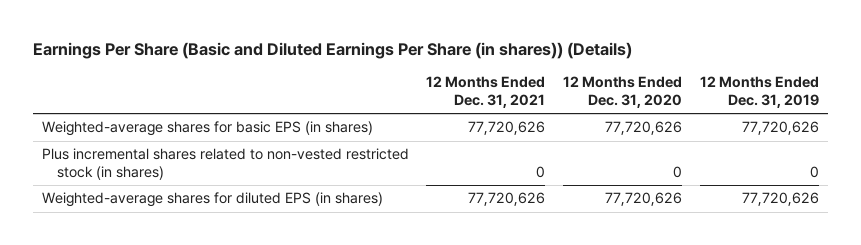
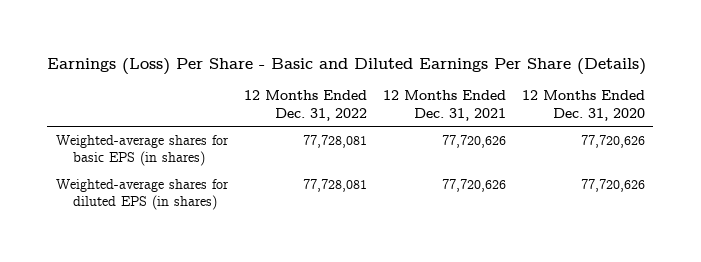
- Earnings Per Share (Basic and Diluted Earnings Per Share (in shares)) (Details)
+ Earnings (Loss) Per Share - Basic and Diluted Earnings Per Share (Details)
- | 12 Months Ended Dec. 31, 2021 | 12 Months Ended Dec. 31, 2020 | 12 Months Ended Dec. 31, 2019
+ | 12 Months Ended Dec. 31, 2022 | 12 Months Ended Dec. 31, 2021 | 12 Months Ended Dec. 31, 2020
- Plus incremental shares related to non-vested restricted stock (in shares) | 0 | 0 | 0

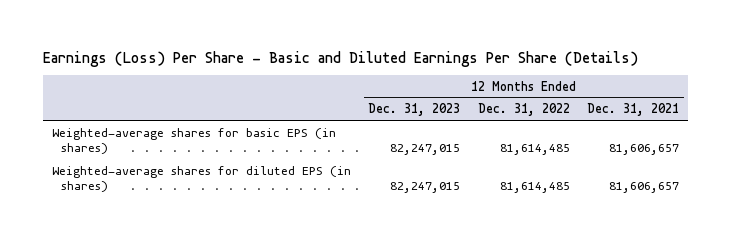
- | 12 Months Ended Dec. 31, 2022 | 12 Months Ended Dec. 31, 2021 | 12 Months Ended Dec. 31, 2020
+ | 12 Months Ended Dec. 31, 2023 | 12 Months Ended Dec. 31, 2022 | 12 Months Ended Dec. 31, 2021
- Weighted-average shares for basic EPS (in shares) | 77,728,081 | 77,720,626 | 77,720,626
- Weighted-average shares for diluted EPS (in shares) | 77,728,081 | 77,720,626 | 77,720,626
+ Weighted-average shares for basic EPS (in shares) | 82,247,015 | 81,614,485 | 81,606,657
+ Weighted-average shares for diluted EPS (in shares) | 82,247,015 | 81,614,485 | 81,606,657

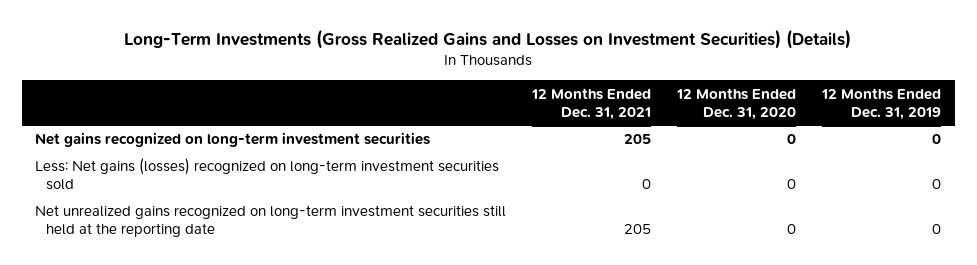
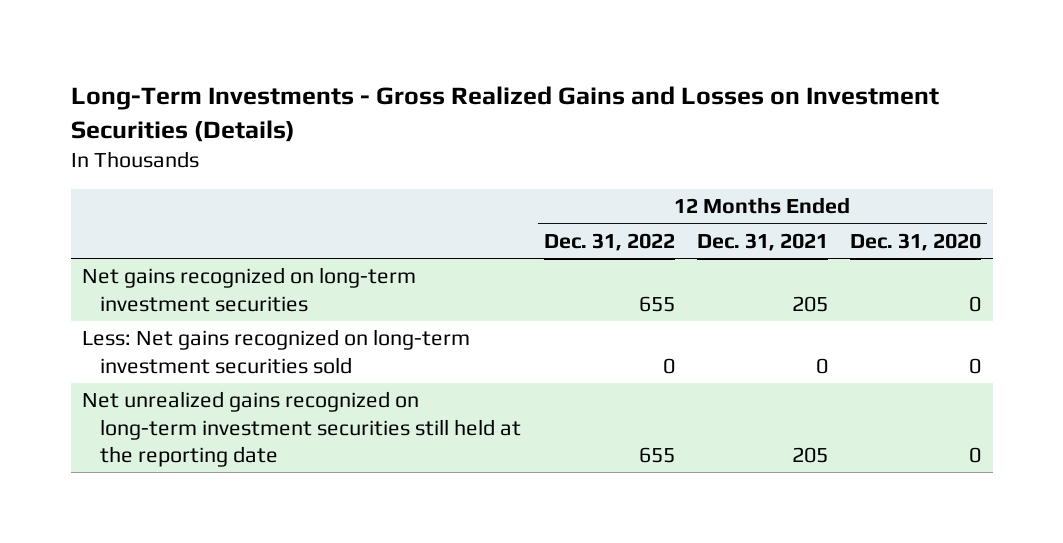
- Long-Term Investments (Gross Realized Gains and Losses on Investment Securities) (Details)
+ Long-Term Investments - Gross Realized Gains and Losses on Investment Securities (Details)
- | 12 Months Ended Dec. 31, 2021 | 12 Months Ended Dec. 31, 2020 | 12 Months Ended Dec. 31, 2019
+ | 12 Months Ended Dec. 31, 2022 | 12 Months Ended Dec. 31, 2021 | 12 Months Ended Dec. 31, 2020
- Less: Net gains (losses) recognized on long-term investment securities sold | 0 | 0 | 0
+ Less: Net gains recognized on long-term investment securities sold | 0 | 0 | 0

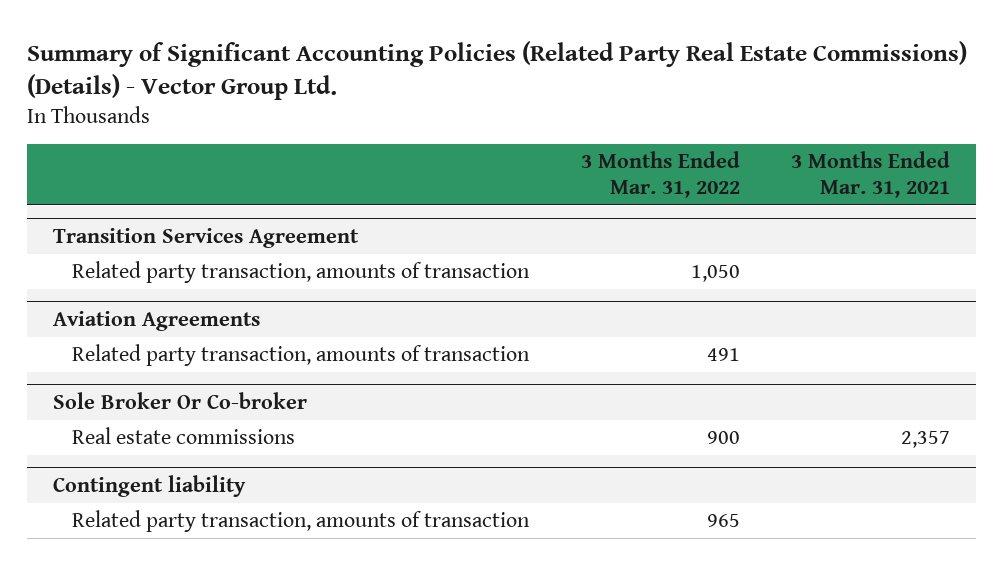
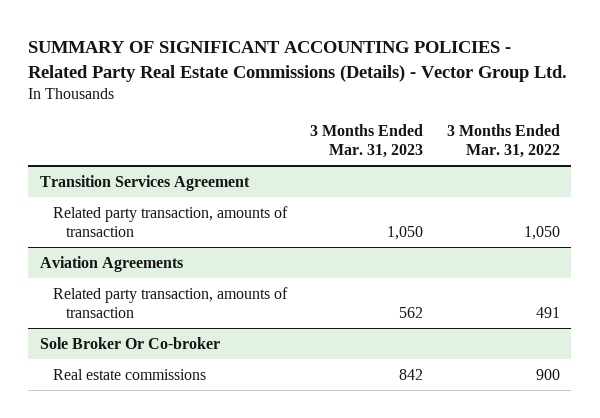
- Summary of Significant Accounting Policies (Related Party Real Estate Commissions) (Details) - Vector Group Ltd.
+ SUMMARY OF SIGNIFICANT ACCOUNTING POLICIES - Related Party Real Estate Commissions (Details) - Vector Group Ltd.
- | 3 Months Ended Mar. 31, 2022 | 3 Months Ended Mar. 31, 2021
+ | 3 Months Ended Mar. 31, 2023 | 3 Months Ended Mar. 31, 2022
- Contingent liability
- Related party transaction, amounts of transaction | 965 |

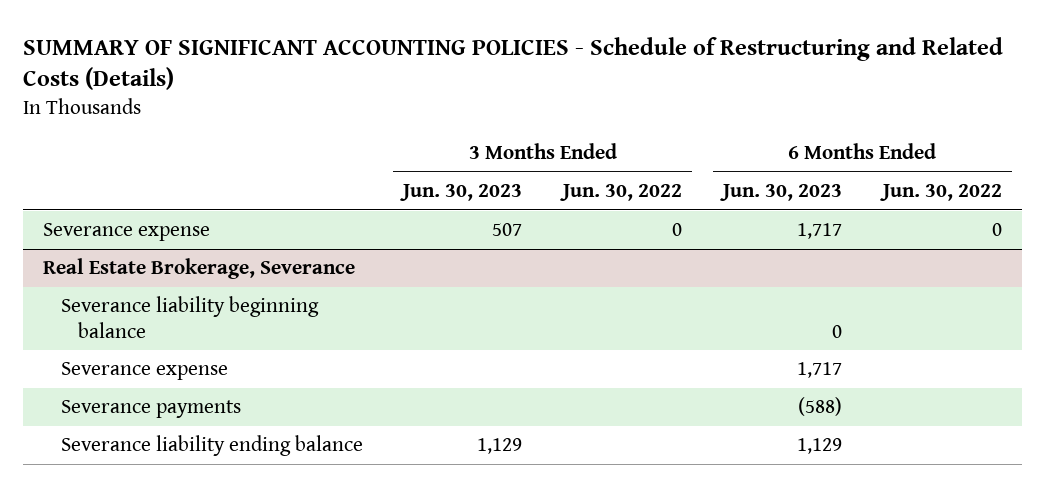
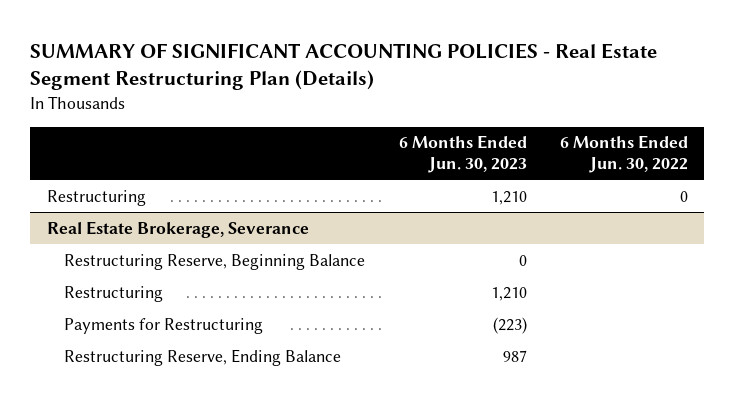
- SUMMARY OF SIGNIFICANT ACCOUNTING POLICIES - Schedule of Restructuring and Related Costs (Details)
+ SUMMARY OF SIGNIFICANT ACCOUNTING POLICIES - Real Estate Segment Restructuring Plan (Details)
- | 3 Months Ended Jun. 30, 2023 | 3 Months Ended Jun. 30, 2022 | 6 Months Ended Jun. 30, 2023 | 6 Months Ended Jun. 30, 2022
+ | 6 Months Ended Jun. 30, 2023 | 6 Months Ended Jun. 30, 2022
- Severance expense | 507 | 0 | 1,717 | 0
+ Restructuring | 1,210 | 0
@ Real Estate Brokerage, Severance
- Severance liability beginning balance | | | 0 |
- Severance expense | | | 1,717 |
- Severance payments | | | (588) |
- Severance liability ending balance | 1,129 | | 1,129 |
+ Restructuring Reserve, Beginning Balance | 0 |
+ Restructuring | 1,210 |
+ Payments for Restructuring | (223) |
+ Restructuring Reserve, Ending Balance | 987 |

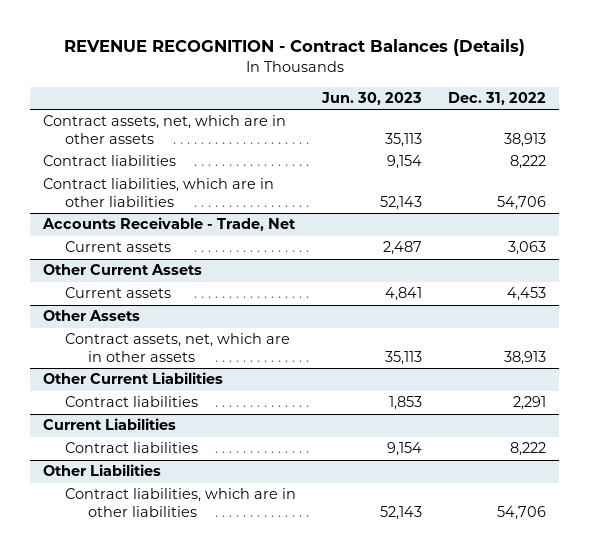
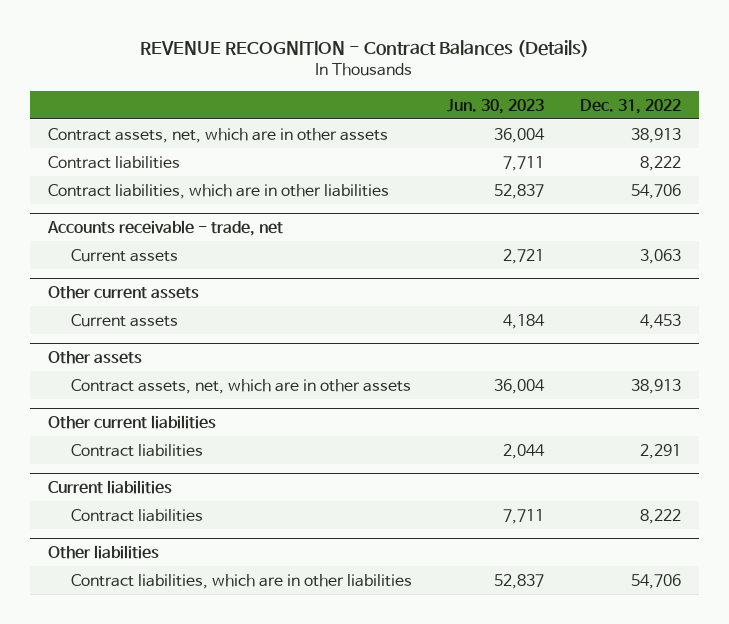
- Contract assets, net, which are in other assets | 35,113 | 38,913
- Contract liabilities | 9,154 | 8,222
- Contract liabilities, which are in other liabilities | 52,143 | 54,706
- Accounts Receivable - Trade, Net
- Current assets | 2,487 | 3,063
- Other Current Assets
- Current assets | 4,841 | 4,453
- Other Assets
- Contract assets, net, which are in other assets | 35,113 | 38,913
- Other Current Liabilities
- Contract liabilities | 1,853 | 2,291
- Current Liabilities
- Contract liabilities | 9,154 | 8,222
- Other Liabilities
- Contract liabilities, which are in other liabilities | 52,143 | 54,706
+ Contract assets, net, which are in other assets | 36,004 | 38,913
+ Contract liabilities | 7,711 | 8,222
+ Contract liabilities, which are in other liabilities | 52,837 | 54,706
+ Accounts receivable - trade, net
+ Current assets | 2,721 | 3,063
+ Other current assets
+ Current assets | 4,184 | 4,453
+ Other assets
+ Contract assets, net, which are in other assets | 36,004 | 38,913
+ Other current liabilities
+ Contract liabilities | 2,044 | 2,291
+ Current liabilities
+ Contract liabilities | 7,711 | 8,222
+ Other liabilities
+ Contract liabilities, which are in other liabilities | 52,837 | 54,706

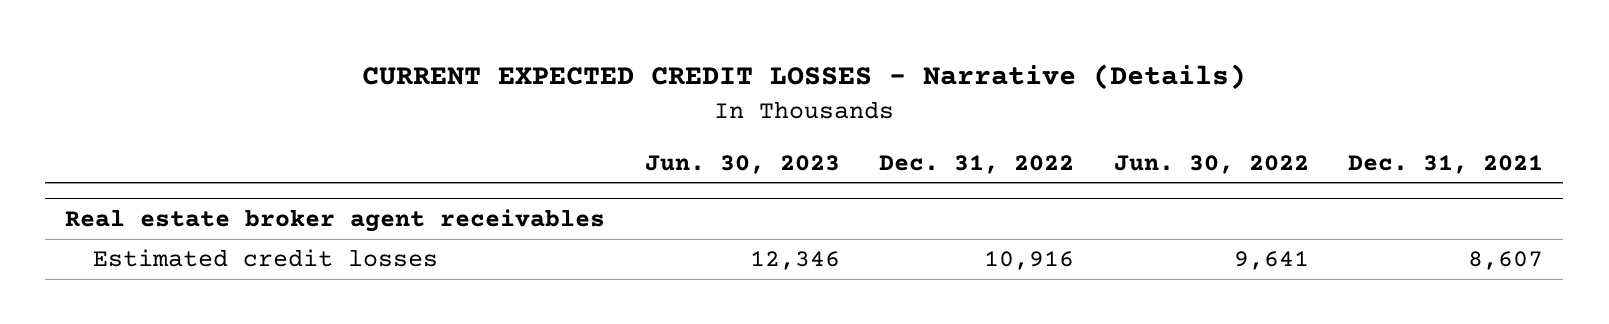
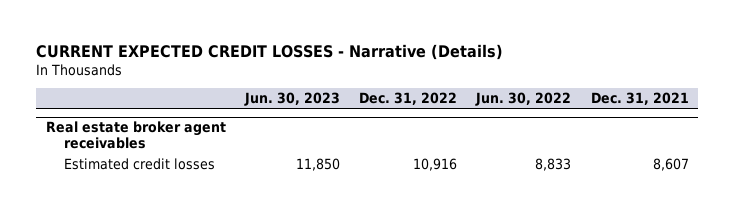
@ Real estate broker agent receivables
- Estimated credit losses | 12,346 | 10,916 | 9,641 | 8,607
+ Estimated credit losses | 11,850 | 10,916 | 8,833 | 8,607

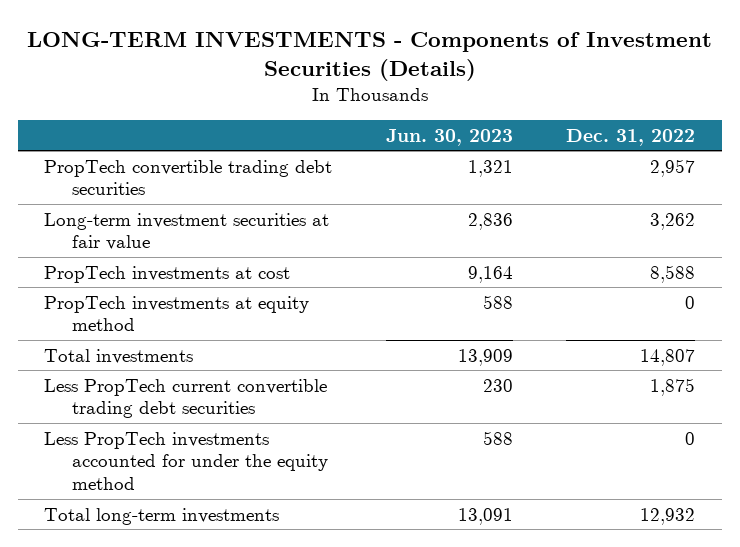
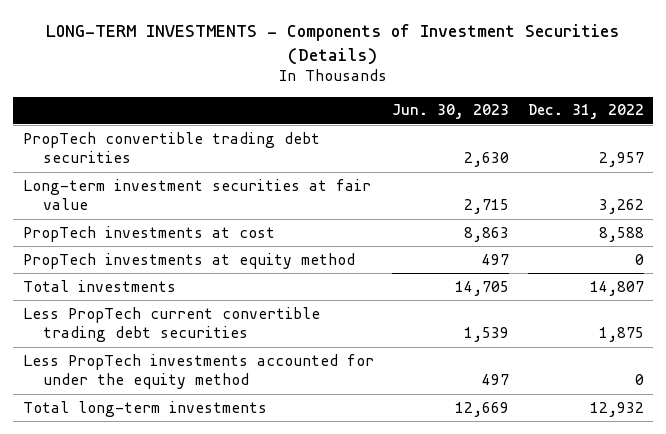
- PropTech convertible trading debt securities | 1,321 | 2,957
- Long-term investment securities at fair value | 2,836 | 3,262
- PropTech investments at cost | 9,164 | 8,588
- PropTech investments at equity method | 588 | 0
- Total investments | 13,909 | 14,807
- Less PropTech current convertible trading debt securities | 230 | 1,875
- Less PropTech investments accounted for under the equity method | 588 | 0
- Total long-term investments | 13,091 | 12,932
+ PropTech convertible trading debt securities | 2,630 | 2,957
+ Long-term investment securities at fair value | 2,715 | 3,262
+ PropTech investments at cost | 8,863 | 8,588
+ PropTech investments at equity method | 497 | 0
+ Total investments | 14,705 | 14,807
+ Less PropTech current convertible trading debt securities | 1,539 | 1,875
+ Less PropTech investments accounted for under the equity method | 497 | 0
+ Total long-term investments | 12,669 | 12,932

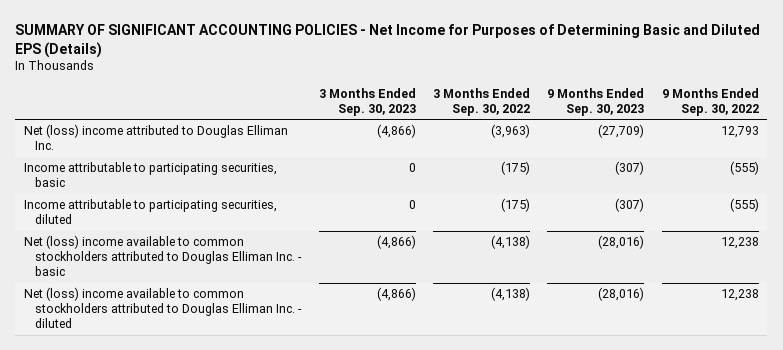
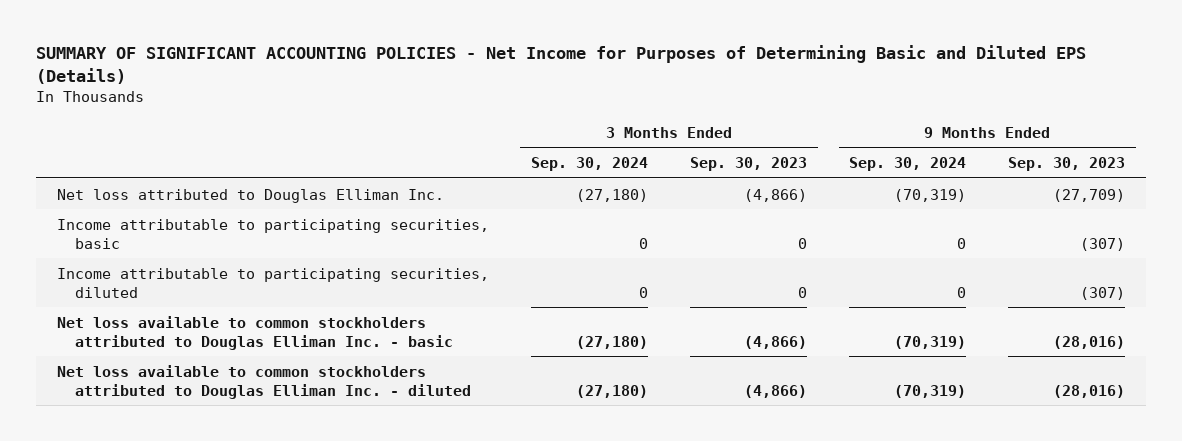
- | 3 Months Ended Sep. 30, 2023 | 3 Months Ended Sep. 30, 2022 | 9 Months Ended Sep. 30, 2023 | 9 Months Ended Sep. 30, 2022
+ | 3 Months Ended Sep. 30, 2024 | 3 Months Ended Sep. 30, 2023 | 9 Months Ended Sep. 30, 2024 | 9 Months Ended Sep. 30, 2023
- Net (loss) income attributed to Douglas Elliman Inc. | (4,866) | (3,963) | (27,709) | 12,793
+ Net loss attributed to Douglas Elliman Inc. | (27,180) | (4,866) | (70,319) | (27,709)
- Net (loss) income available to common stockholders attributed to Douglas Elliman Inc. - basic | (4,866) | (4,138) | (28,016) | 12,238
- Net (loss) income available to common stockholders attributed to Douglas Elliman Inc. - diluted | (4,866) | (4,138) | (28,016) | 12,238
+ Net loss available to common stockholders attributed to Douglas Elliman Inc. - basic | (27,180) | (4,866) | (70,319) | (28,016)
+ Net loss available to common stockholders attributed to Douglas Elliman Inc. - diluted | (27,180) | (4,866) | (70,319) | (28,016)

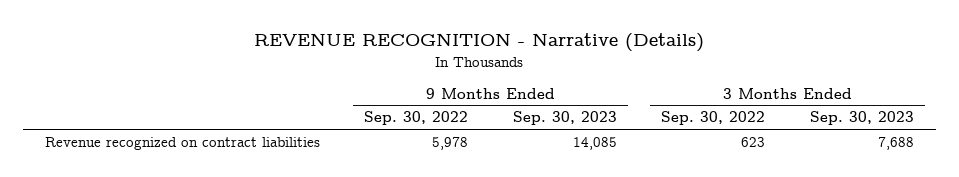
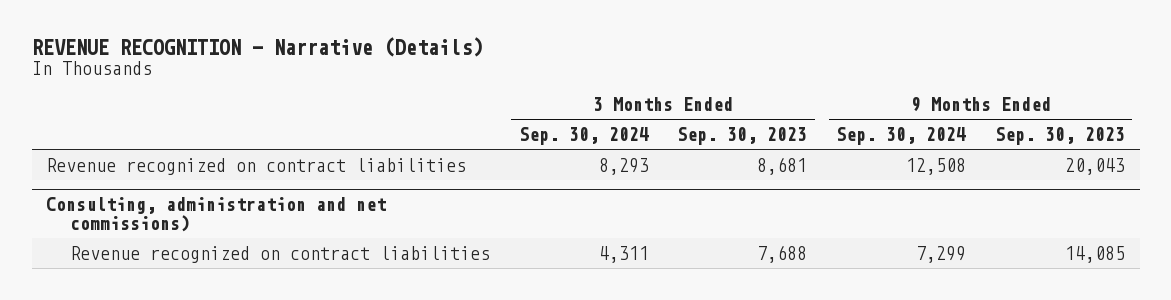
- | 9 Months Ended Sep. 30, 2022 | 9 Months Ended Sep. 30, 2023 | 3 Months Ended Sep. 30, 2022 | 3 Months Ended Sep. 30, 2023
+ | 3 Months Ended Sep. 30, 2024 | 3 Months Ended Sep. 30, 2023 | 9 Months Ended Sep. 30, 2024 | 9 Months Ended Sep. 30, 2023
+ Revenue recognized on contract liabilities | 8,293 | 8,681 | 12,508 | 20,043
+ Consulting, administration and net commissions)

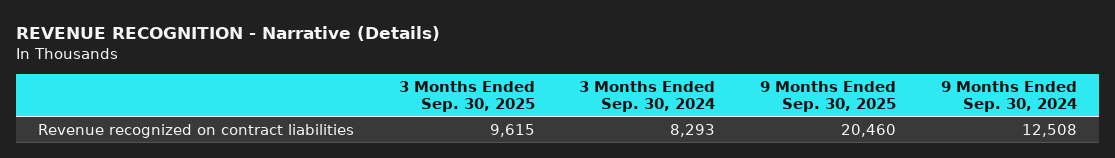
- | 3 Months Ended Sep. 30, 2024 | 3 Months Ended Sep. 30, 2023 | 9 Months Ended Sep. 30, 2024 | 9 Months Ended Sep. 30, 2023
+ | 3 Months Ended Sep. 30, 2025 | 3 Months Ended Sep. 30, 2024 | 9 Months Ended Sep. 30, 2025 | 9 Months Ended Sep. 30, 2024
- Consulting, administration and net commissions)
- Revenue recognized on contract liabilities | 4,311 | 7,688 | 7,299 | 14,085

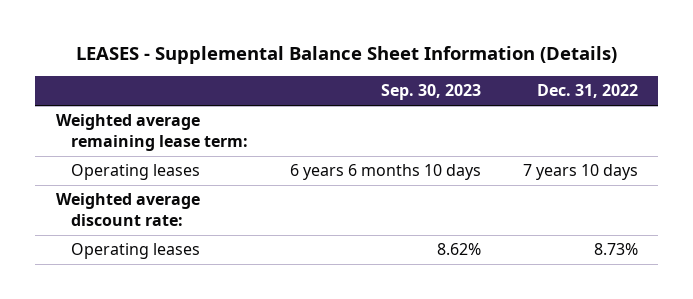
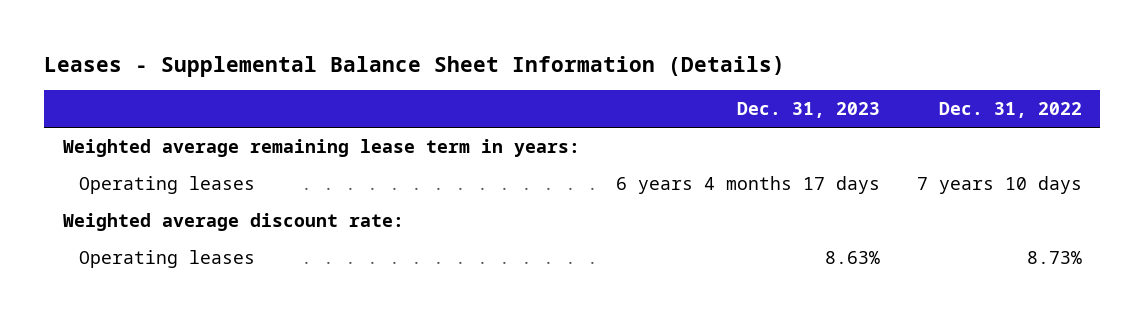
- LEASES - Supplemental Balance Sheet Information (Details)
+ Leases - Supplemental Balance Sheet Information (Details)
- | Sep. 30, 2023 | Dec. 31, 2022
+ | Dec. 31, 2023 | Dec. 31, 2022
- Weighted average remaining lease term:
+ Weighted average remaining lease term in years:

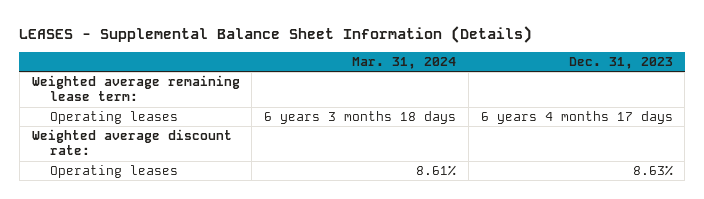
- Leases - Supplemental Balance Sheet Information (Details)
+ LEASES - Supplemental Balance Sheet Information (Details)
- | Dec. 31, 2023 | Dec. 31, 2022
+ | Mar. 31, 2024 | Dec. 31, 2023
- Weighted average remaining lease term in years:
+ Weighted average remaining lease term:

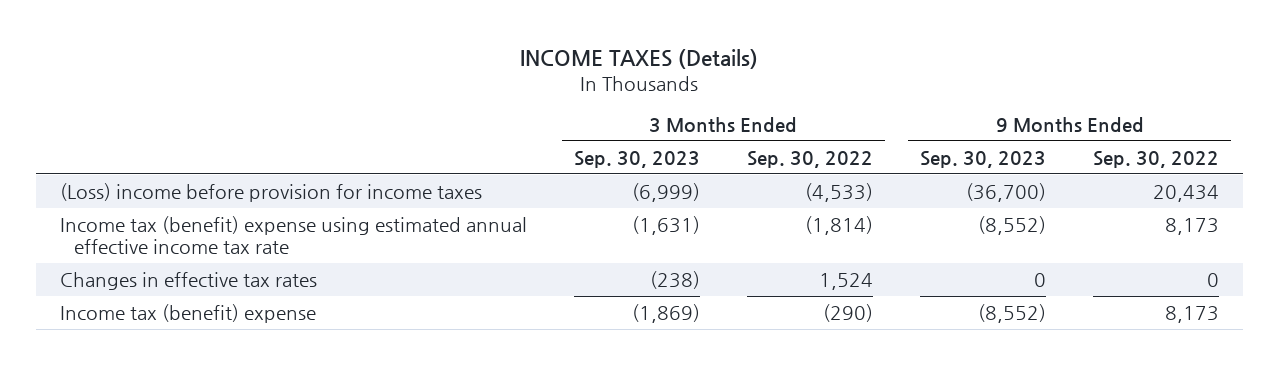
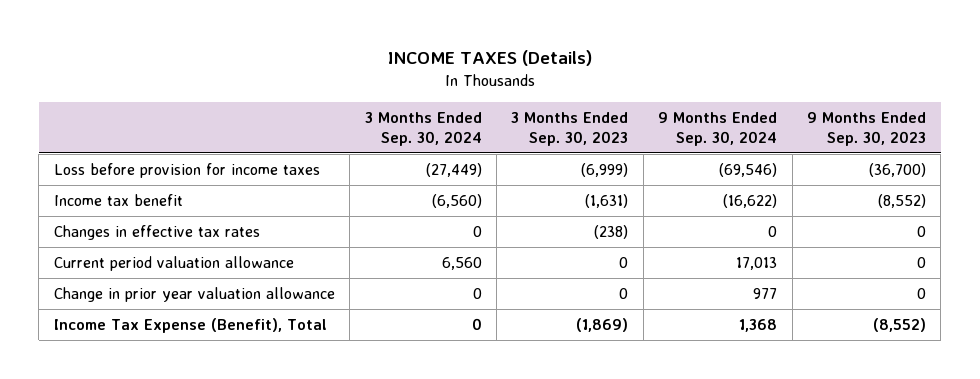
- | 3 Months Ended Sep. 30, 2023 | 3 Months Ended Sep. 30, 2022 | 9 Months Ended Sep. 30, 2023 | 9 Months Ended Sep. 30, 2022
+ | 3 Months Ended Sep. 30, 2024 | 3 Months Ended Sep. 30, 2023 | 9 Months Ended Sep. 30, 2024 | 9 Months Ended Sep. 30, 2023
- (Loss) income before provision for income taxes | (6,999) | (4,533) | (36,700) | 20,434
- Income tax (benefit) expense using estimated annual effective income tax rate | (1,631) | (1,814) | (8,552) | 8,173
+ Loss before provision for income taxes | (27,449) | (6,999) | (69,546) | (36,700)
+ Income tax benefit | (6,560) | (1,631) | (16,622) | (8,552)
- Income tax (benefit) expense | (1,869) | (290) | (8,552) | 8,173
+ Current period valuation allowance | 6,560 | 0 | 17,013 | 0
+ Change in prior year valuation allowance | 0 | 0 | 977 | 0
+ Income Tax Expense (Benefit), Total | 0 | (1,869) | 1,368 | (8,552)

